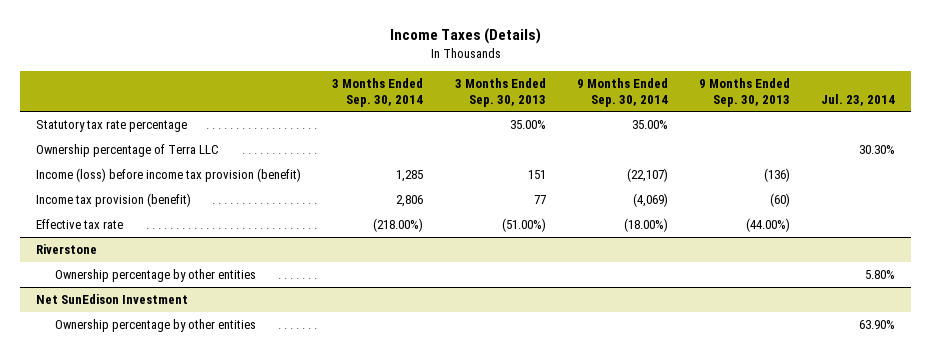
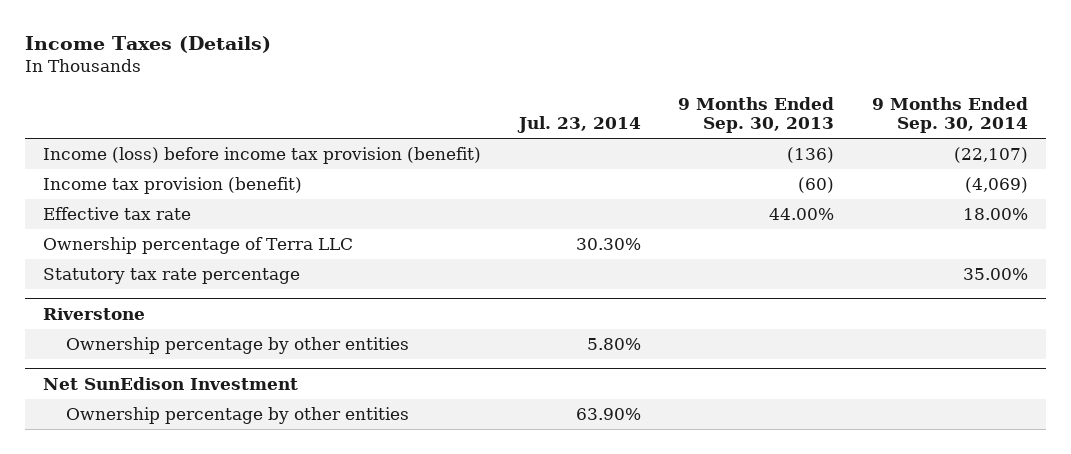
- | 3 Months Ended Sep. 30, 2014 | 3 Months Ended Sep. 30, 2013 | 9 Months Ended Sep. 30, 2014 | 9 Months Ended Sep. 30, 2013 | Jul. 23, 2014
+ | Jul. 23, 2014 | 9 Months Ended Sep. 30, 2013 | 9 Months Ended Sep. 30, 2014
- Effective tax rate | (218.00%) | (51.00%) | (18.00%) | (44.00%) |
+ Effective tax rate | | 44.00% | 18.00%
moved down: Ownership percentage of Terra LLC | 30.30% | |
moved down: Statutory tax rate percentage | | | 35.00%

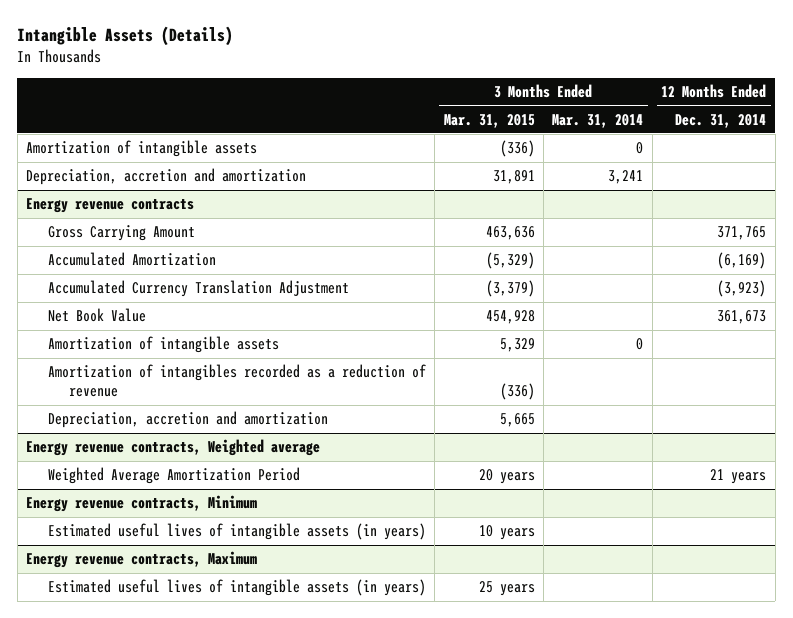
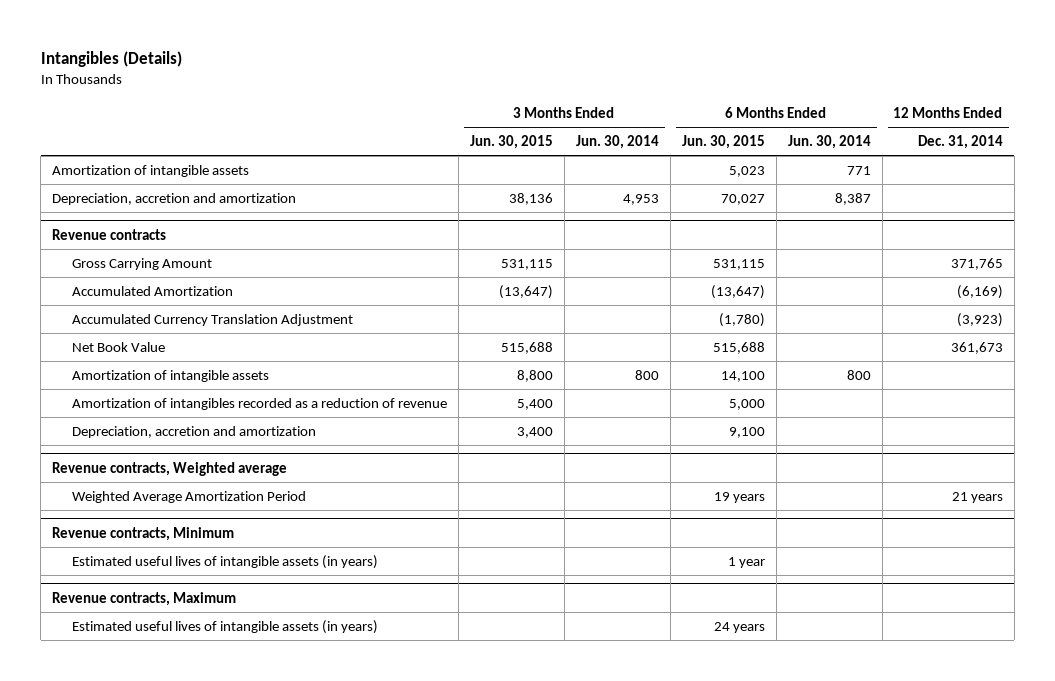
- Intangible Assets (Details)
+ Intangibles (Details)
- | 3 Months Ended Mar. 31, 2015 | 3 Months Ended Mar. 31, 2014 | 12 Months Ended Dec. 31, 2014
+ | 3 Months Ended Jun. 30, 2015 | 3 Months Ended Jun. 30, 2014 | 6 Months Ended Jun. 30, 2015 | 6 Months Ended Jun. 30, 2014 | 12 Months Ended Dec. 31, 2014
- Energy revenue contracts
+ Revenue contracts
- Energy revenue contracts, Weighted average
+ Revenue contracts, Weighted average
- Energy revenue contracts, Minimum
+ Revenue contracts, Minimum
- Energy revenue contracts, Maximum
+ Revenue contracts, Maximum

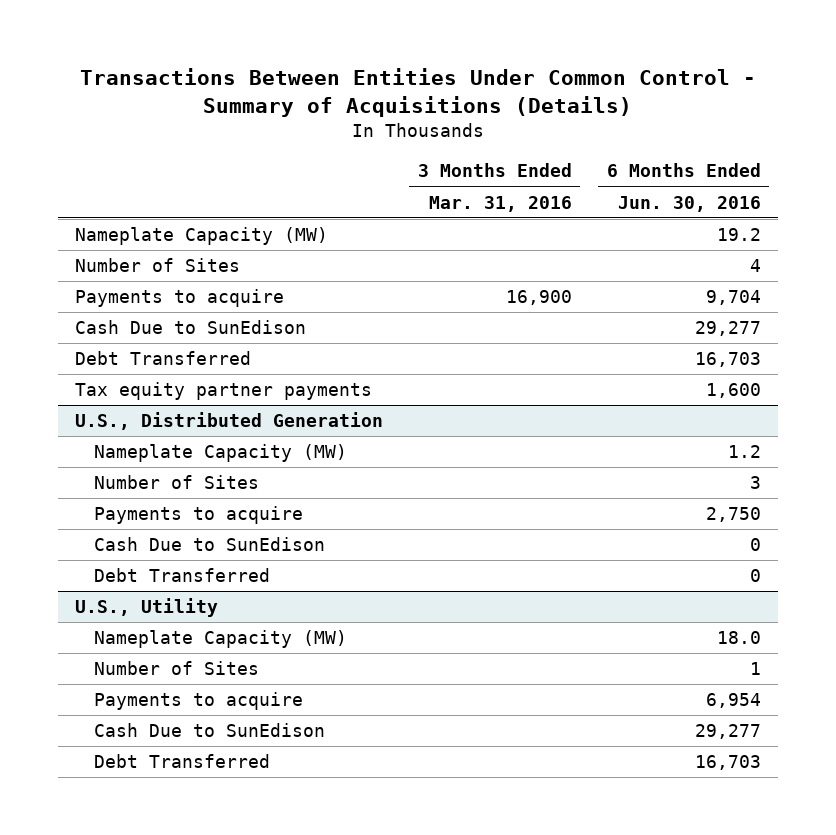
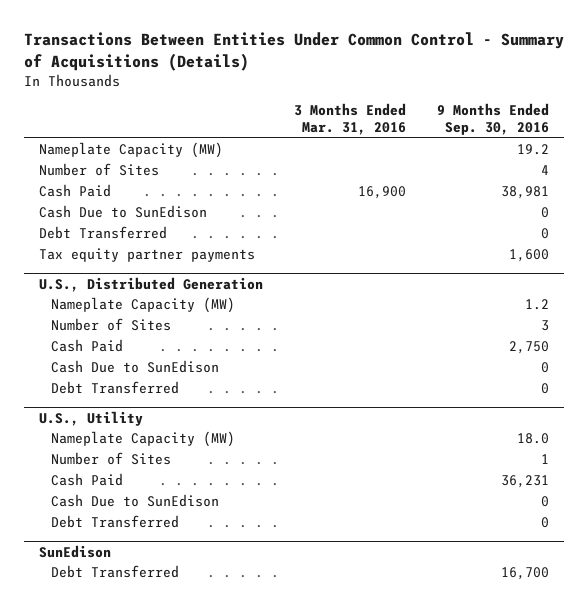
- | 3 Months Ended Mar. 31, 2016 | 6 Months Ended Jun. 30, 2016
+ | 3 Months Ended Mar. 31, 2016 | 9 Months Ended Sep. 30, 2016
- Payments to acquire | 16,900 | 9,704
+ Cash Paid | 16,900 | 38,981
@ U.S., Distributed Generation
- Payments to acquire | | 2,750
+ Cash Paid | | 2,750
@ U.S., Utility
- Payments to acquire | | 6,954
+ Cash Paid | | 36,231
+ SunEdison
+ Debt Transferred | | 16,700

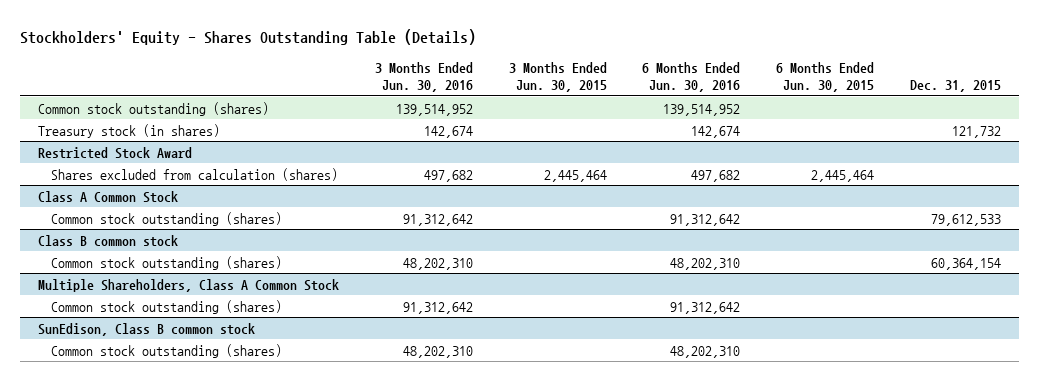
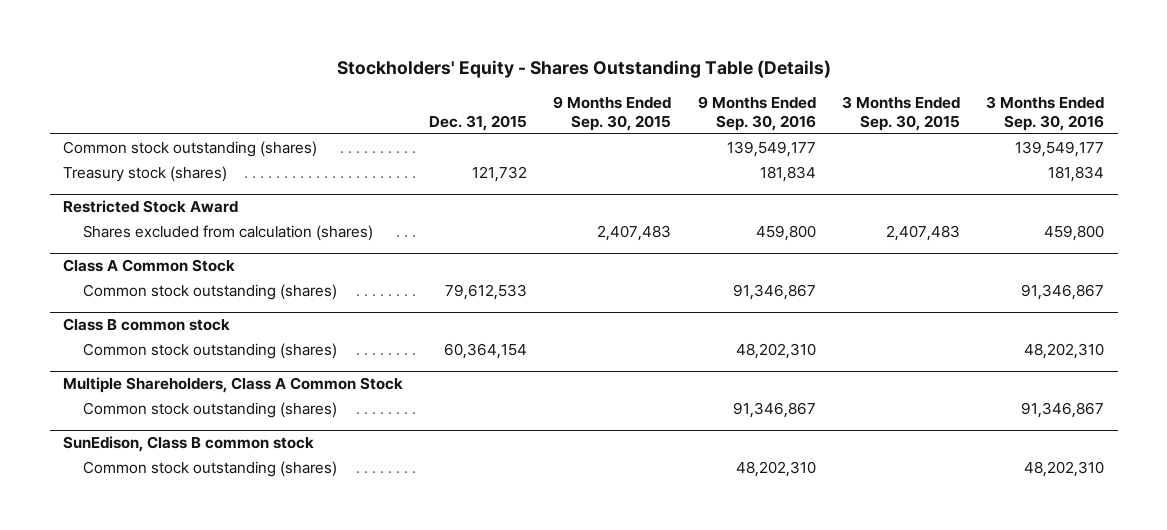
- | 3 Months Ended Jun. 30, 2016 | 3 Months Ended Jun. 30, 2015 | 6 Months Ended Jun. 30, 2016 | 6 Months Ended Jun. 30, 2015 | Dec. 31, 2015
+ | Dec. 31, 2015 | 9 Months Ended Sep. 30, 2015 | 9 Months Ended Sep. 30, 2016 | 3 Months Ended Sep. 30, 2015 | 3 Months Ended Sep. 30, 2016
- Treasury stock (in shares) | 142,674 | | 142,674 | | 121,732
+ Treasury stock (shares) | 121,732 | | 181,834 | | 181,834

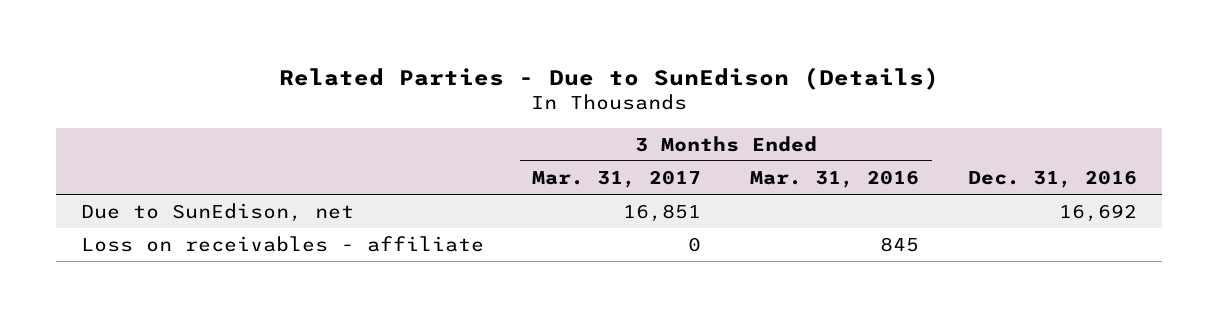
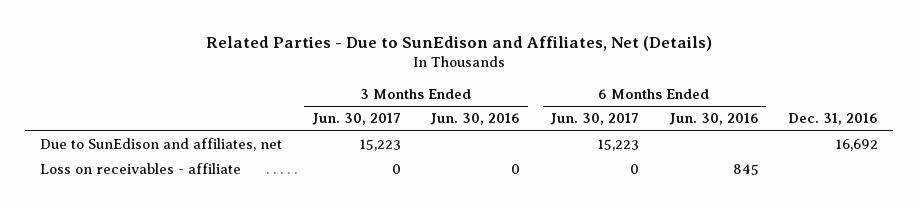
- Related Parties - Due to SunEdison (Details)
+ Related Parties - Due to SunEdison and Affiliates, Net (Details)
- | 3 Months Ended Mar. 31, 2017 | 3 Months Ended Mar. 31, 2016 | Dec. 31, 2016
+ | 3 Months Ended Jun. 30, 2017 | 3 Months Ended Jun. 30, 2016 | 6 Months Ended Jun. 30, 2017 | 6 Months Ended Jun. 30, 2016 | Dec. 31, 2016
- Due to SunEdison, net | 16,851 | | 16,692
+ Due to SunEdison and affiliates, net | 15,223 | | 15,223 | | 16,692

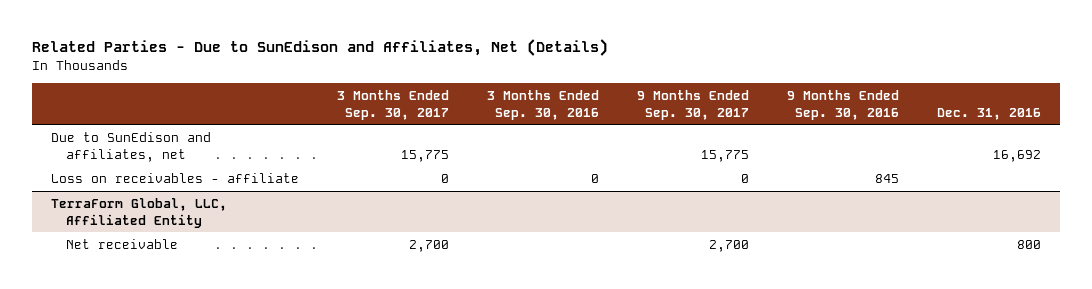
- | 3 Months Ended Jun. 30, 2017 | 3 Months Ended Jun. 30, 2016 | 6 Months Ended Jun. 30, 2017 | 6 Months Ended Jun. 30, 2016 | Dec. 31, 2016
+ | 3 Months Ended Sep. 30, 2017 | 3 Months Ended Sep. 30, 2016 | 9 Months Ended Sep. 30, 2017 | 9 Months Ended Sep. 30, 2016 | Dec. 31, 2016
+ TerraForm Global, LLC, Affiliated Entity
+ Net receivable | 2,700 | | 2,700 | | 800

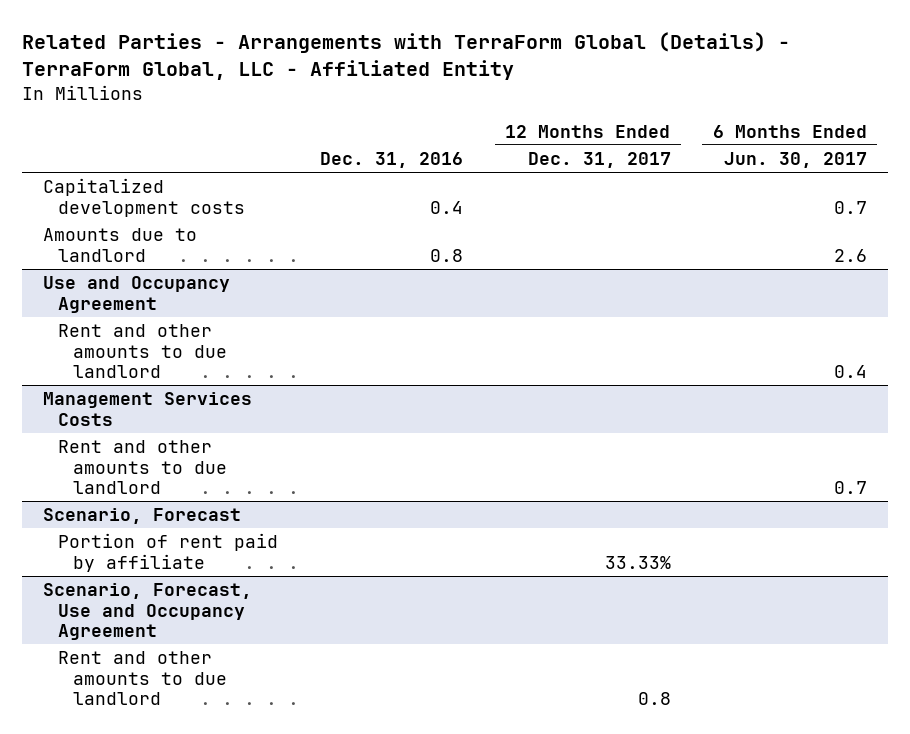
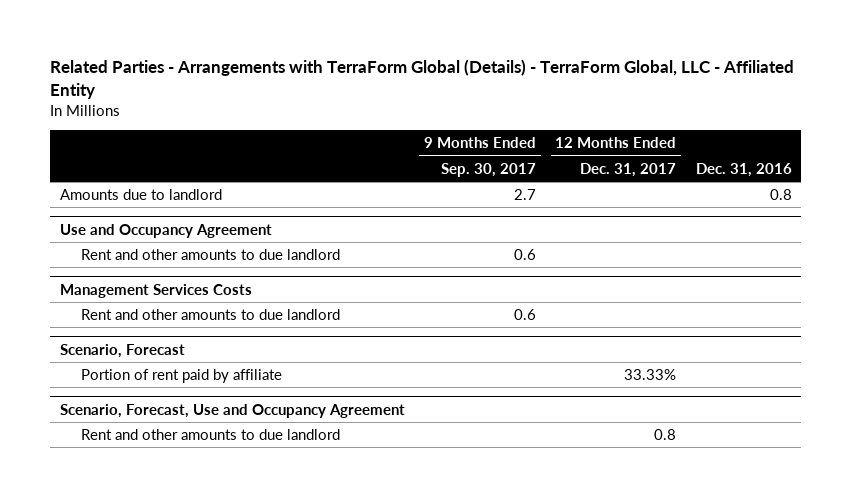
- | Dec. 31, 2016 | 12 Months Ended Dec. 31, 2017 | 6 Months Ended Jun. 30, 2017
+ | 9 Months Ended Sep. 30, 2017 | 12 Months Ended Dec. 31, 2017 | Dec. 31, 2016
- Capitalized development costs | 0.4 | | 0.7

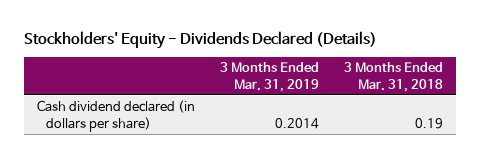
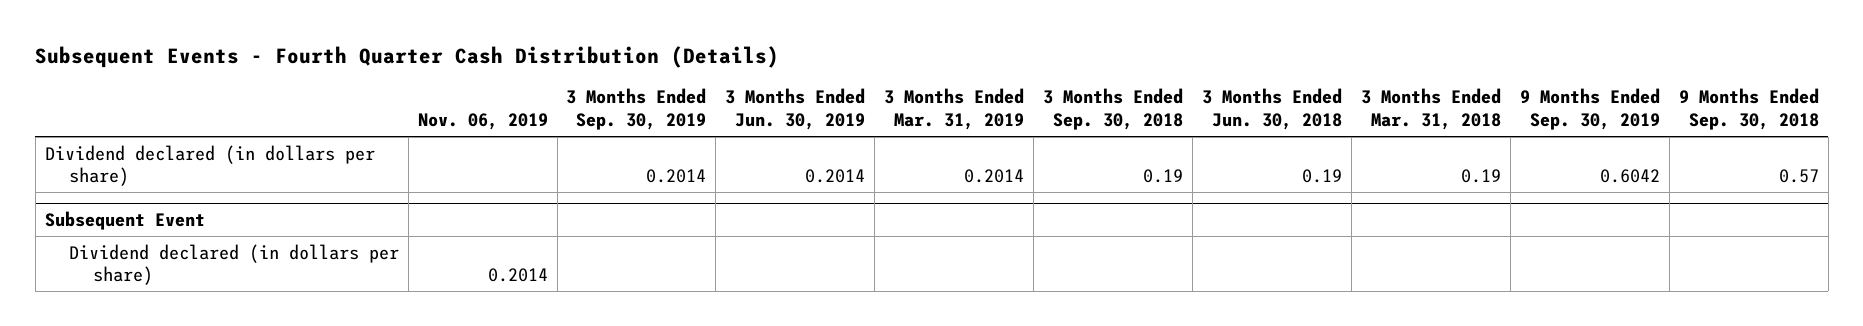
- Stockholders' Equity - Dividends Declared (Details)
+ Subsequent Events - Fourth Quarter Cash Distribution (Details)
- | 3 Months Ended Mar. 31, 2019 | 3 Months Ended Mar. 31, 2018
+ | Nov. 06, 2019 | 3 Months Ended Sep. 30, 2019 | 3 Months Ended Jun. 30, 2019 | 3 Months Ended Mar. 31, 2019 | 3 Months Ended Sep. 30, 2018 | 3 Months Ended Jun. 30, 2018 | 3 Months Ended Mar. 31, 2018 | 9 Months Ended Sep. 30, 2019 | 9 Months Ended Sep. 30, 2018
- Cash dividend declared (in dollars per share) | 0.2014 | 0.19
+ Dividend declared (in dollars per share) | | 0.2014 | 0.2014 | 0.2014 | 0.19 | 0.19 | 0.19 | 0.6042 | 0.57
+ Subsequent Event
+ Dividend declared (in dollars per share) | 0.2014 | | | | | | | |

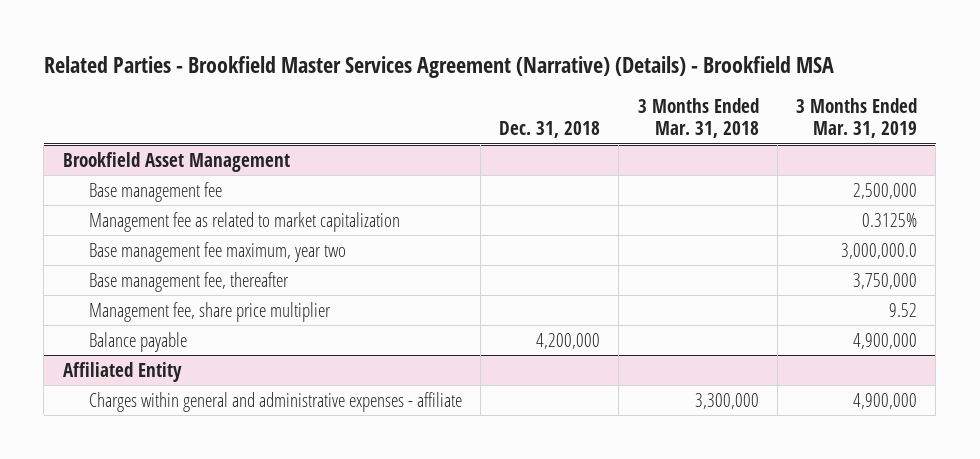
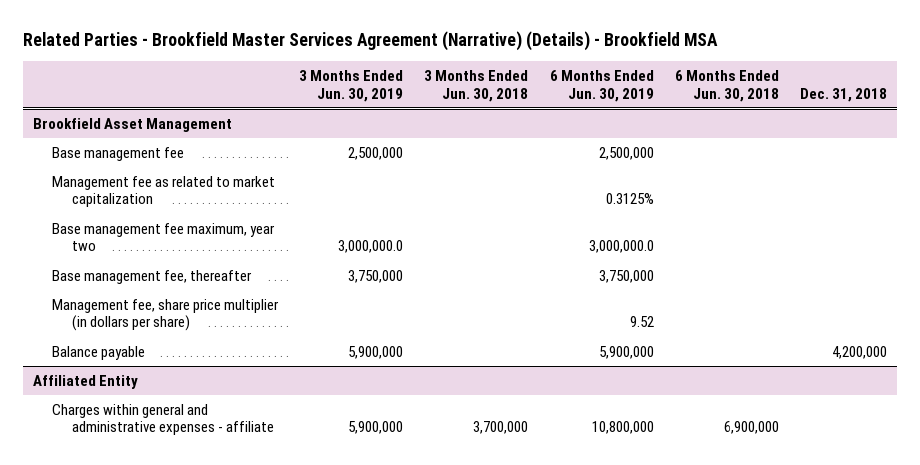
- | Dec. 31, 2018 | 3 Months Ended Mar. 31, 2018 | 3 Months Ended Mar. 31, 2019
+ | 3 Months Ended Jun. 30, 2019 | 3 Months Ended Jun. 30, 2018 | 6 Months Ended Jun. 30, 2019 | 6 Months Ended Jun. 30, 2018 | Dec. 31, 2018
@ Brookfield Asset Management
- Management fee, share price multiplier | | | 9.52
+ Management fee, share price multiplier (in dollars per share) | | | 9.52 | |

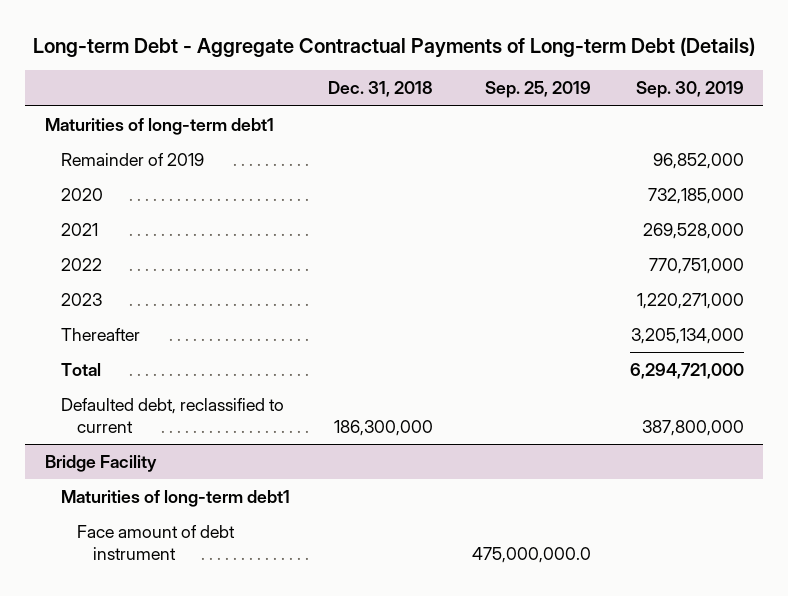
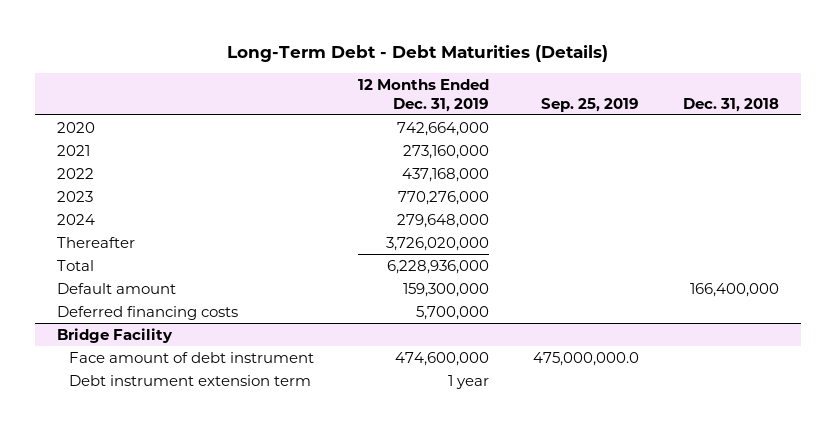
- Long-term Debt - Aggregate Contractual Payments of Long-term Debt (Details)
+ Long-Term Debt - Debt Maturities (Details)
- | Dec. 31, 2018 | Sep. 25, 2019 | Sep. 30, 2019
+ | 12 Months Ended Dec. 31, 2019 | Sep. 25, 2019 | Dec. 31, 2018
- Maturities of long-term debt1
- Remainder of 2019 | | | 96,852,000
+ 2024 | 279,648,000 | |
- Defaulted debt, reclassified to current | 186,300,000 | | 387,800,000
+ Default amount | 159,300,000 | | 166,400,000
+ Deferred financing costs | 5,700,000 | |
@ Bridge Facility
- Maturities of long-term debt1
+ Debt instrument extension term | 1 year | |

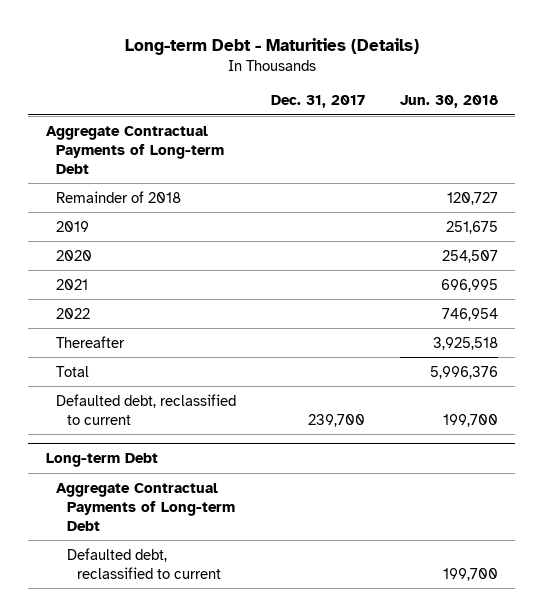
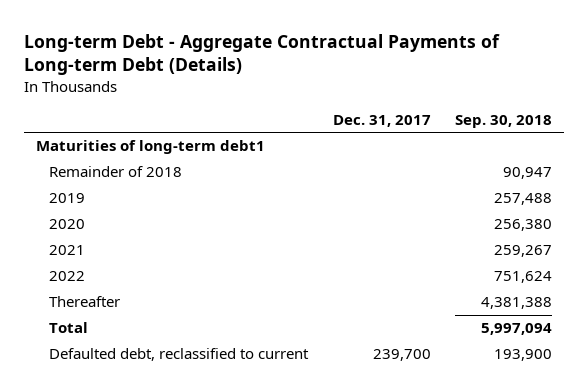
- Long-term Debt - Maturities (Details)
+ Long-term Debt - Aggregate Contractual Payments of Long-term Debt (Details)
- | Dec. 31, 2017 | Jun. 30, 2018
+ | Dec. 31, 2017 | Sep. 30, 2018
- Aggregate Contractual Payments of Long-term Debt
+ Maturities of long-term debt1
- Long-term Debt
- Aggregate Contractual Payments of Long-term Debt
- Defaulted debt, reclassified to current | | 199,700

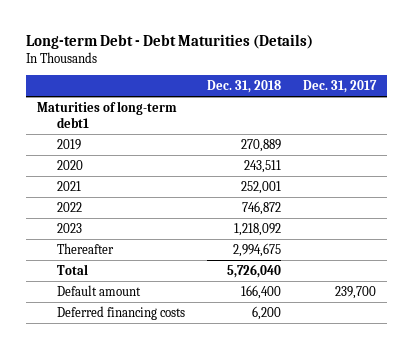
- Long-term Debt - Aggregate Contractual Payments of Long-term Debt (Details)
+ Long-term Debt - Debt Maturities (Details)
- | Dec. 31, 2017 | Sep. 30, 2018
+ | Dec. 31, 2018 | Dec. 31, 2017
- Remainder of 2018 | | 90,947
+ 2023 | 1,218,092 |
- Defaulted debt, reclassified to current | 239,700 | 193,900
+ Default amount | 166,400 | 239,700
+ Deferred financing costs | 6,200 |

